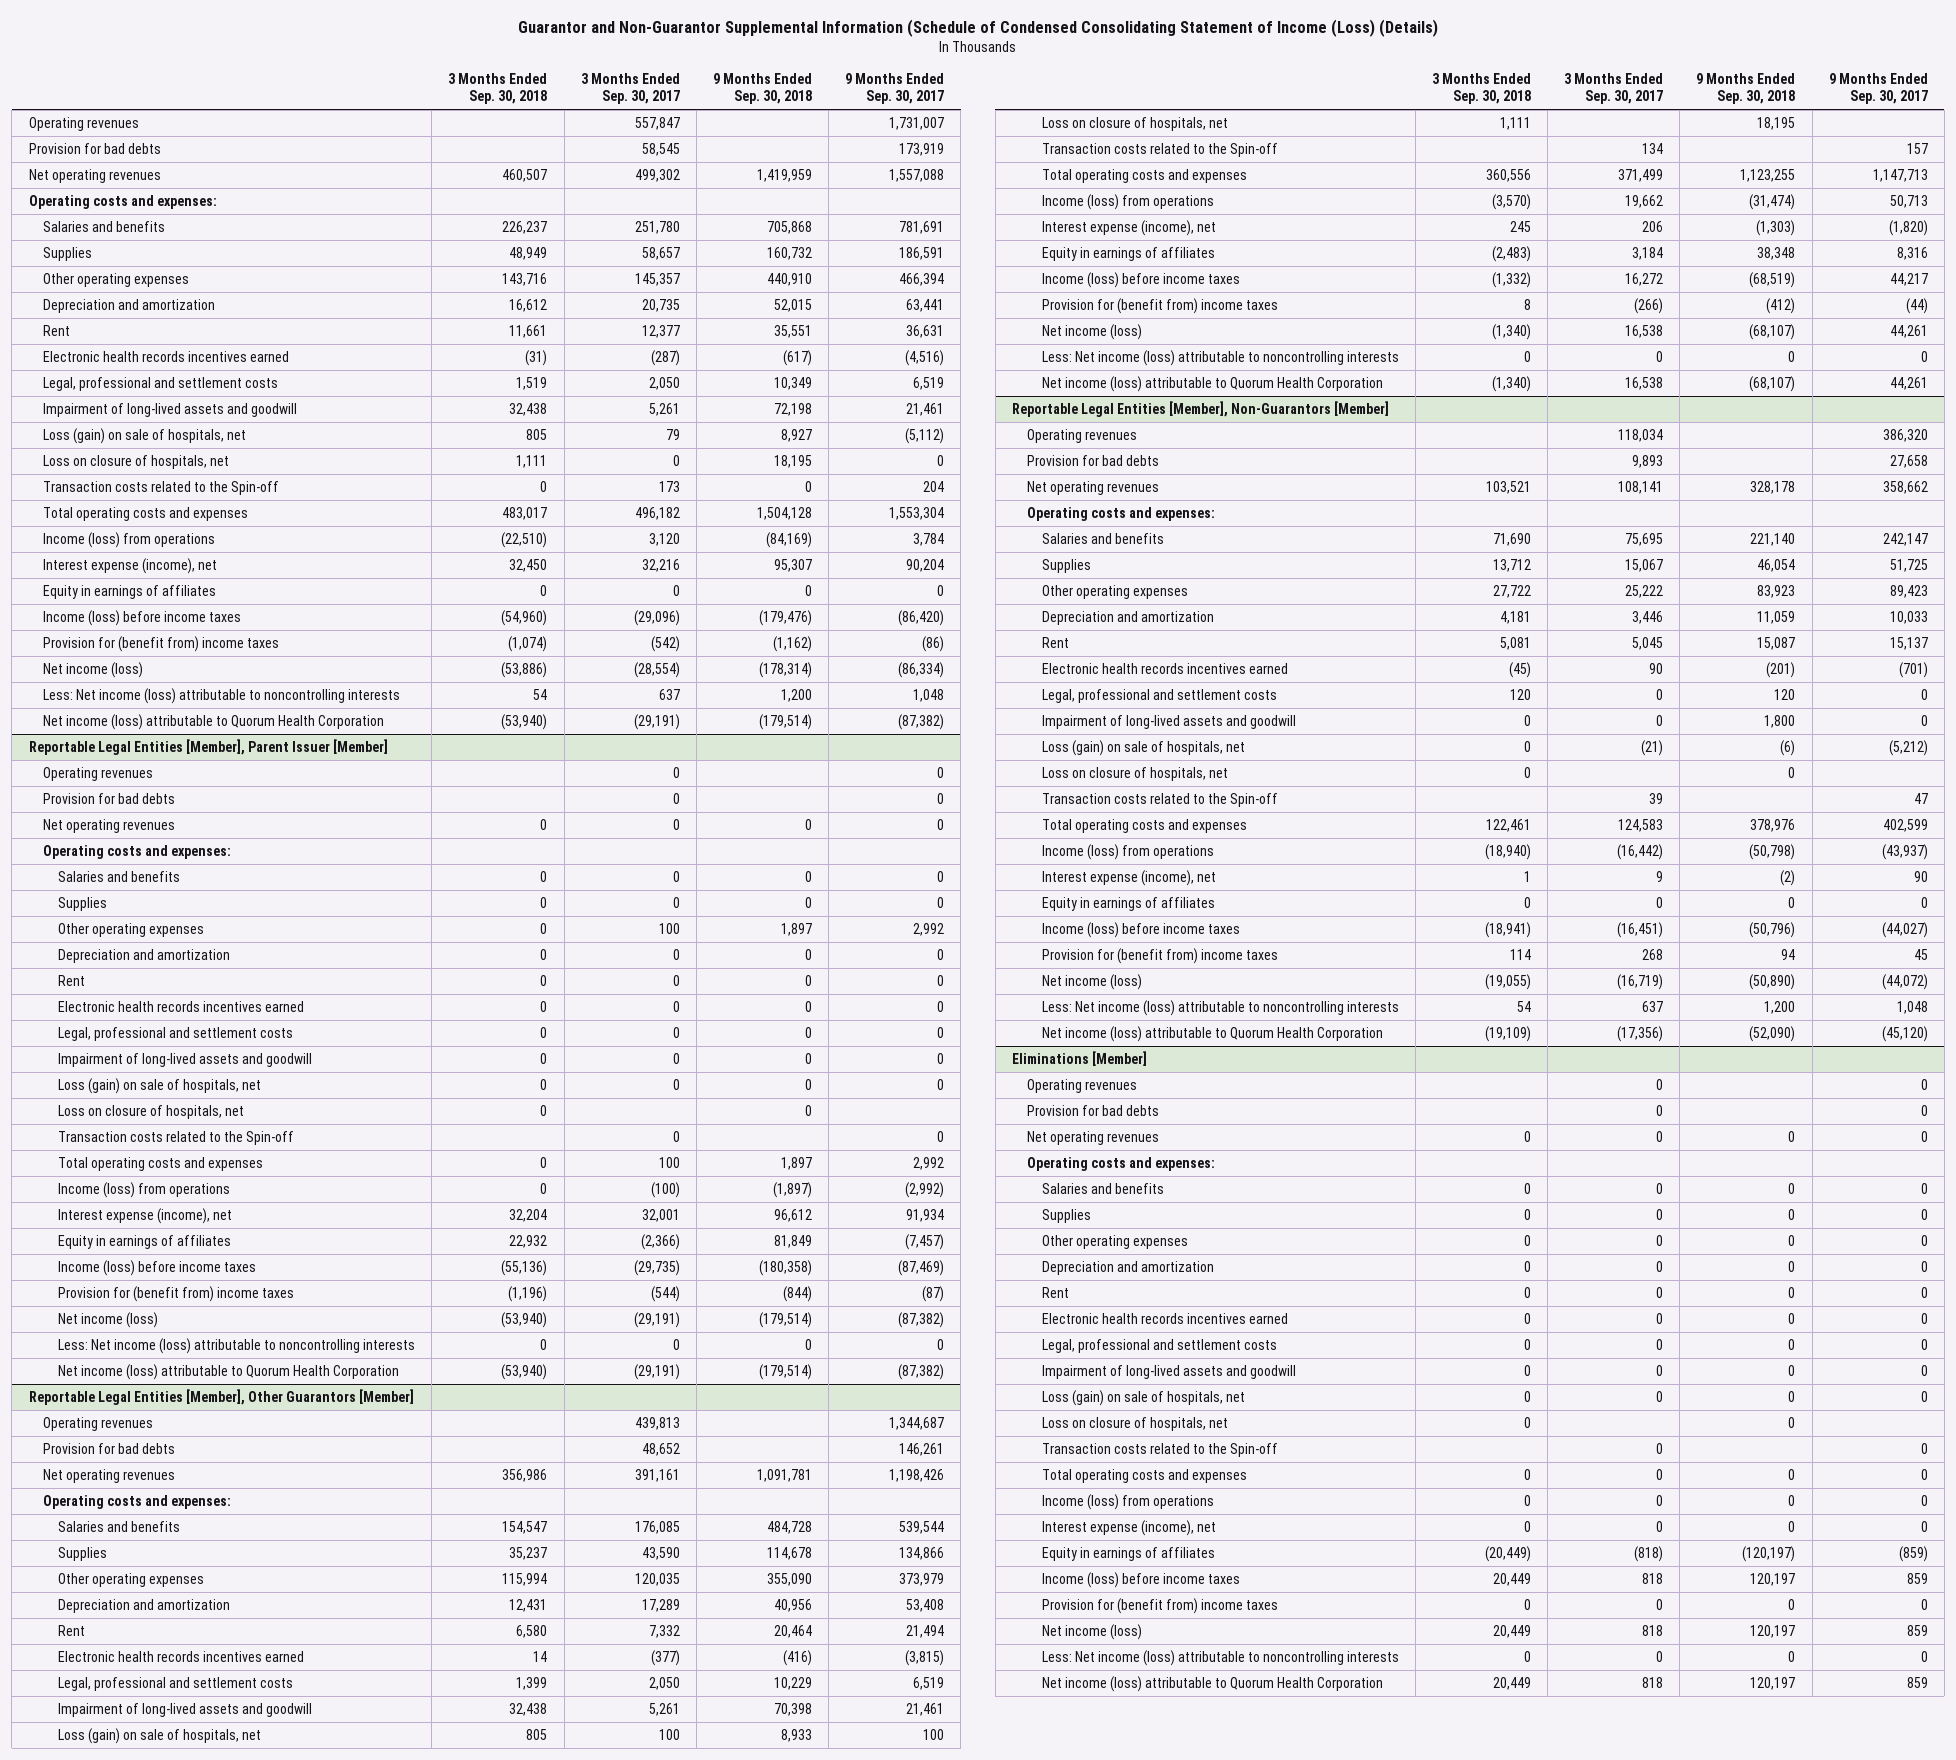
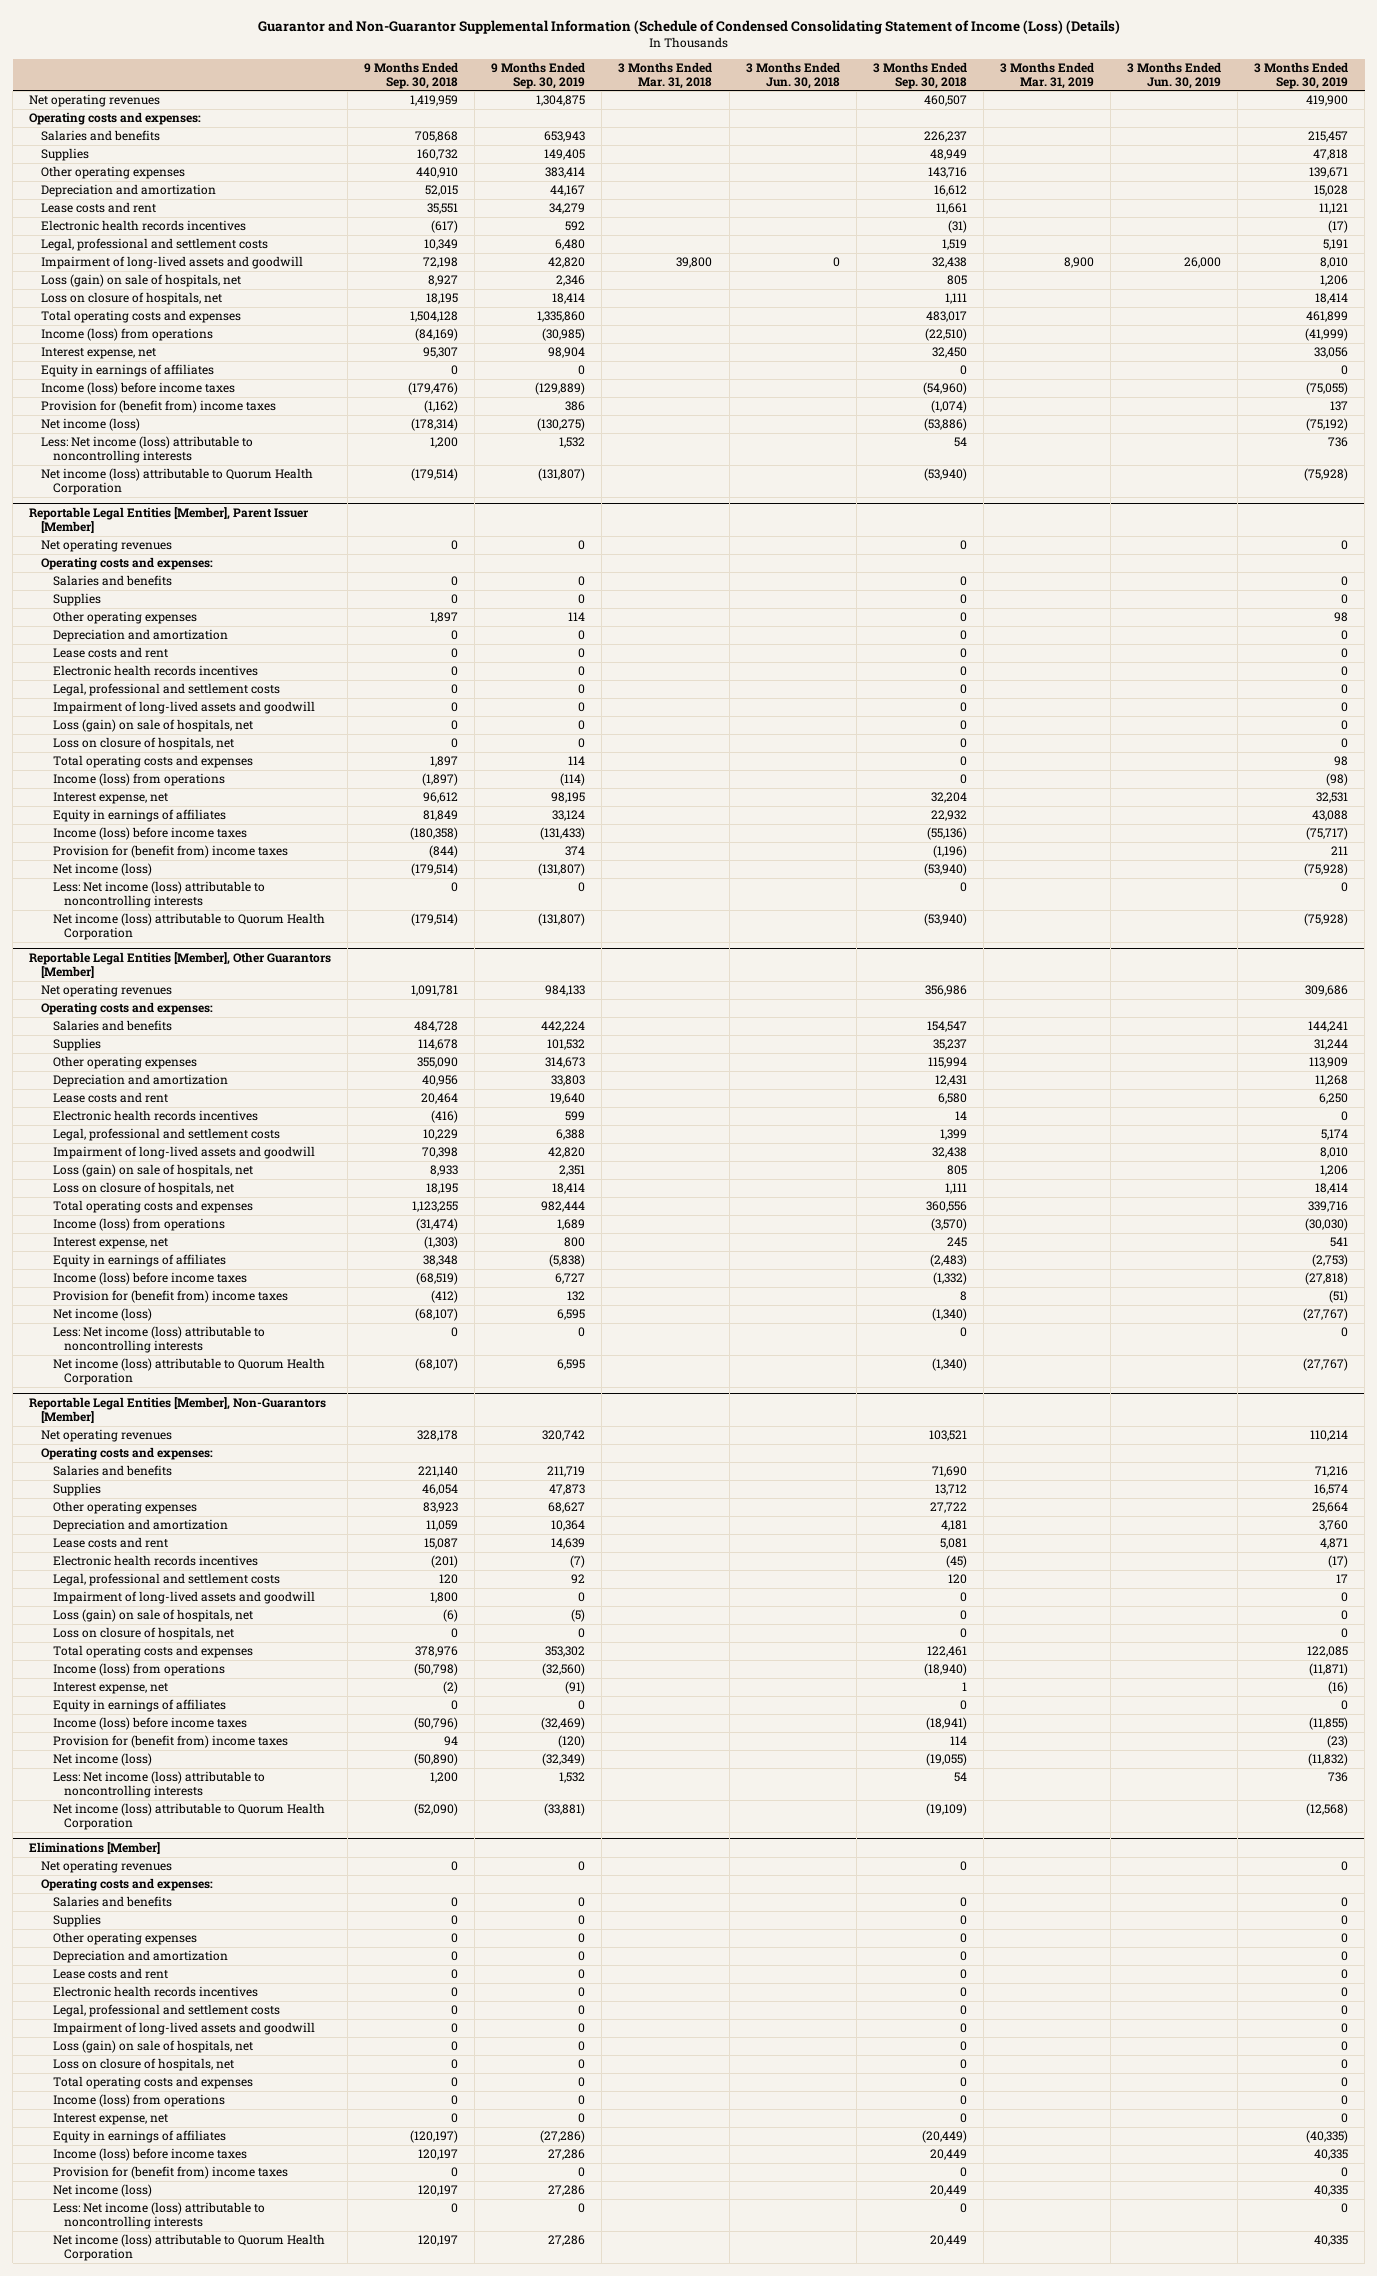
- | 3 Months Ended Sep. 30, 2018 | 3 Months Ended Sep. 30, 2017 | 9 Months Ended Sep. 30, 2018 | 9 Months Ended Sep. 30, 2017
+ | 9 Months Ended Sep. 30, 2018 | 9 Months Ended Sep. 30, 2019 | 3 Months Ended Mar. 31, 2018 | 3 Months Ended Jun. 30, 2018 | 3 Months Ended Sep. 30, 2018 | 3 Months Ended Mar. 31, 2019 | 3 Months Ended Jun. 30, 2019 | 3 Months Ended Sep. 30, 2019
- Operating revenues | | 557,847 | | 1,731,007
- Provision for bad debts | | 58,545 | | 173,919
- Rent | 11,661 | 12,377 | 35,551 | 36,631
- Electronic health records incentives earned | (31) | (287) | (617) | (4,516)
+ Lease costs and rent | 35,551 | 34,279 | | | 11,661 | | | 11,121
+ Electronic health records incentives | (617) | 592 | | | (31) | | | (17)
- Transaction costs related to the Spin-off | 0 | 173 | 0 | 204
- Interest expense (income), net | 32,450 | 32,216 | 95,307 | 90,204
+ Interest expense, net | 95,307 | 98,904 | | | 32,450 | | | 33,056
@ Reportable Legal Entities [Member], Parent Issuer [Member]
- Operating revenues | | 0 | | 0
- Provision for bad debts | | 0 | | 0
- Rent | 0 | 0 | 0 | 0
- Electronic health records incentives earned | 0 | 0 | 0 | 0
+ Lease costs and rent | 0 | 0 | | | 0 | | | 0
+ Electronic health records incentives | 0 | 0 | | | 0 | | | 0
- Transaction costs related to the Spin-off | | 0 | | 0
- Interest expense (income), net | 32,204 | 32,001 | 96,612 | 91,934
+ Interest expense, net | 96,612 | 98,195 | | | 32,204 | | | 32,531
@ Reportable Legal Entities [Member], Other Guarantors [Member]
- Operating revenues | | 439,813 | | 1,344,687
- Provision for bad debts | | 48,652 | | 146,261
- Rent | 6,580 | 7,332 | 20,464 | 21,494
- Electronic health records incentives earned | 14 | (377) | (416) | (3,815)
+ Lease costs and rent | 20,464 | 19,640 | | | 6,580 | | | 6,250
+ Electronic health records incentives | (416) | 599 | | | 14 | | | 0
- Transaction costs related to the Spin-off | | 134 | | 157
- Interest expense (income), net | 245 | 206 | (1,303) | (1,820)
+ Interest expense, net | (1,303) | 800 | | | 245 | | | 541
@ Reportable Legal Entities [Member], Non-Guarantors [Member]
- Operating revenues | | 118,034 | | 386,320
- Provision for bad debts | | 9,893 | | 27,658
- Rent | 5,081 | 5,045 | 15,087 | 15,137
- Electronic health records incentives earned | (45) | 90 | (201) | (701)
+ Lease costs and rent | 15,087 | 14,639 | | | 5,081 | | | 4,871
+ Electronic health records incentives | (201) | (7) | | | (45) | | | (17)
- Transaction costs related to the Spin-off | | 39 | | 47
- Interest expense (income), net | 1 | 9 | (2) | 90
+ Interest expense, net | (2) | (91) | | | 1 | | | (16)
@ Eliminations [Member]
- Operating revenues | | 0 | | 0
- Provision for bad debts | | 0 | | 0
- Rent | 0 | 0 | 0 | 0
- Electronic health records incentives earned | 0 | 0 | 0 | 0
+ Lease costs and rent | 0 | 0 | | | 0 | | | 0
+ Electronic health records incentives | 0 | 0 | | | 0 | | | 0
- Transaction costs related to the Spin-off | | 0 | | 0
- Interest expense (income), net | 0 | 0 | 0 | 0
+ Interest expense, net | 0 | 0 | | | 0 | | | 0

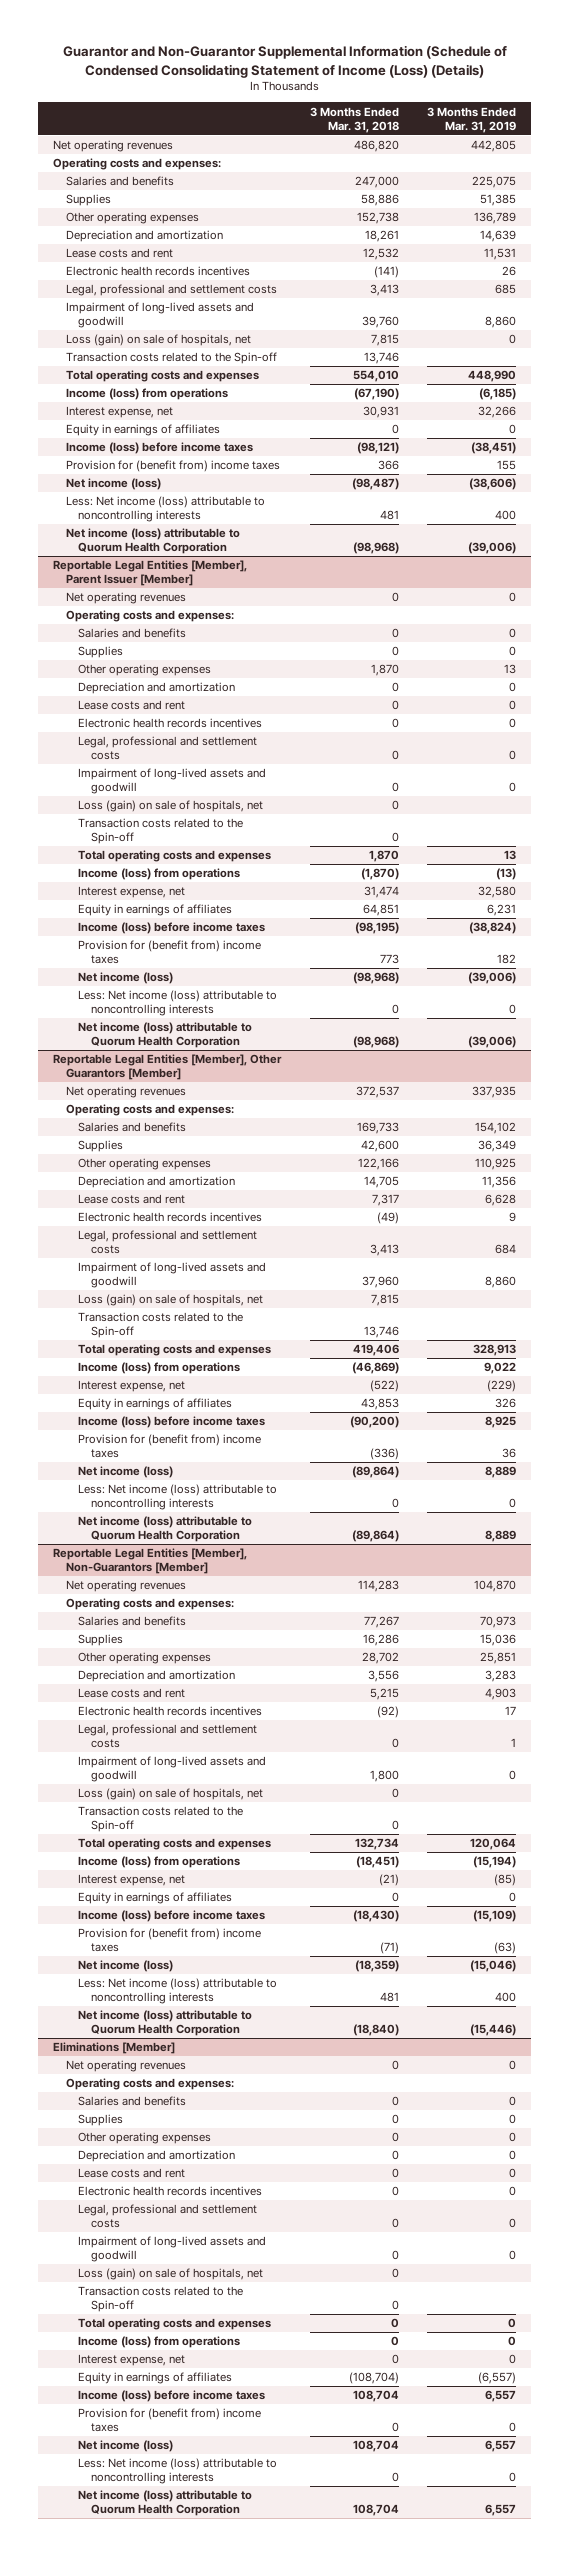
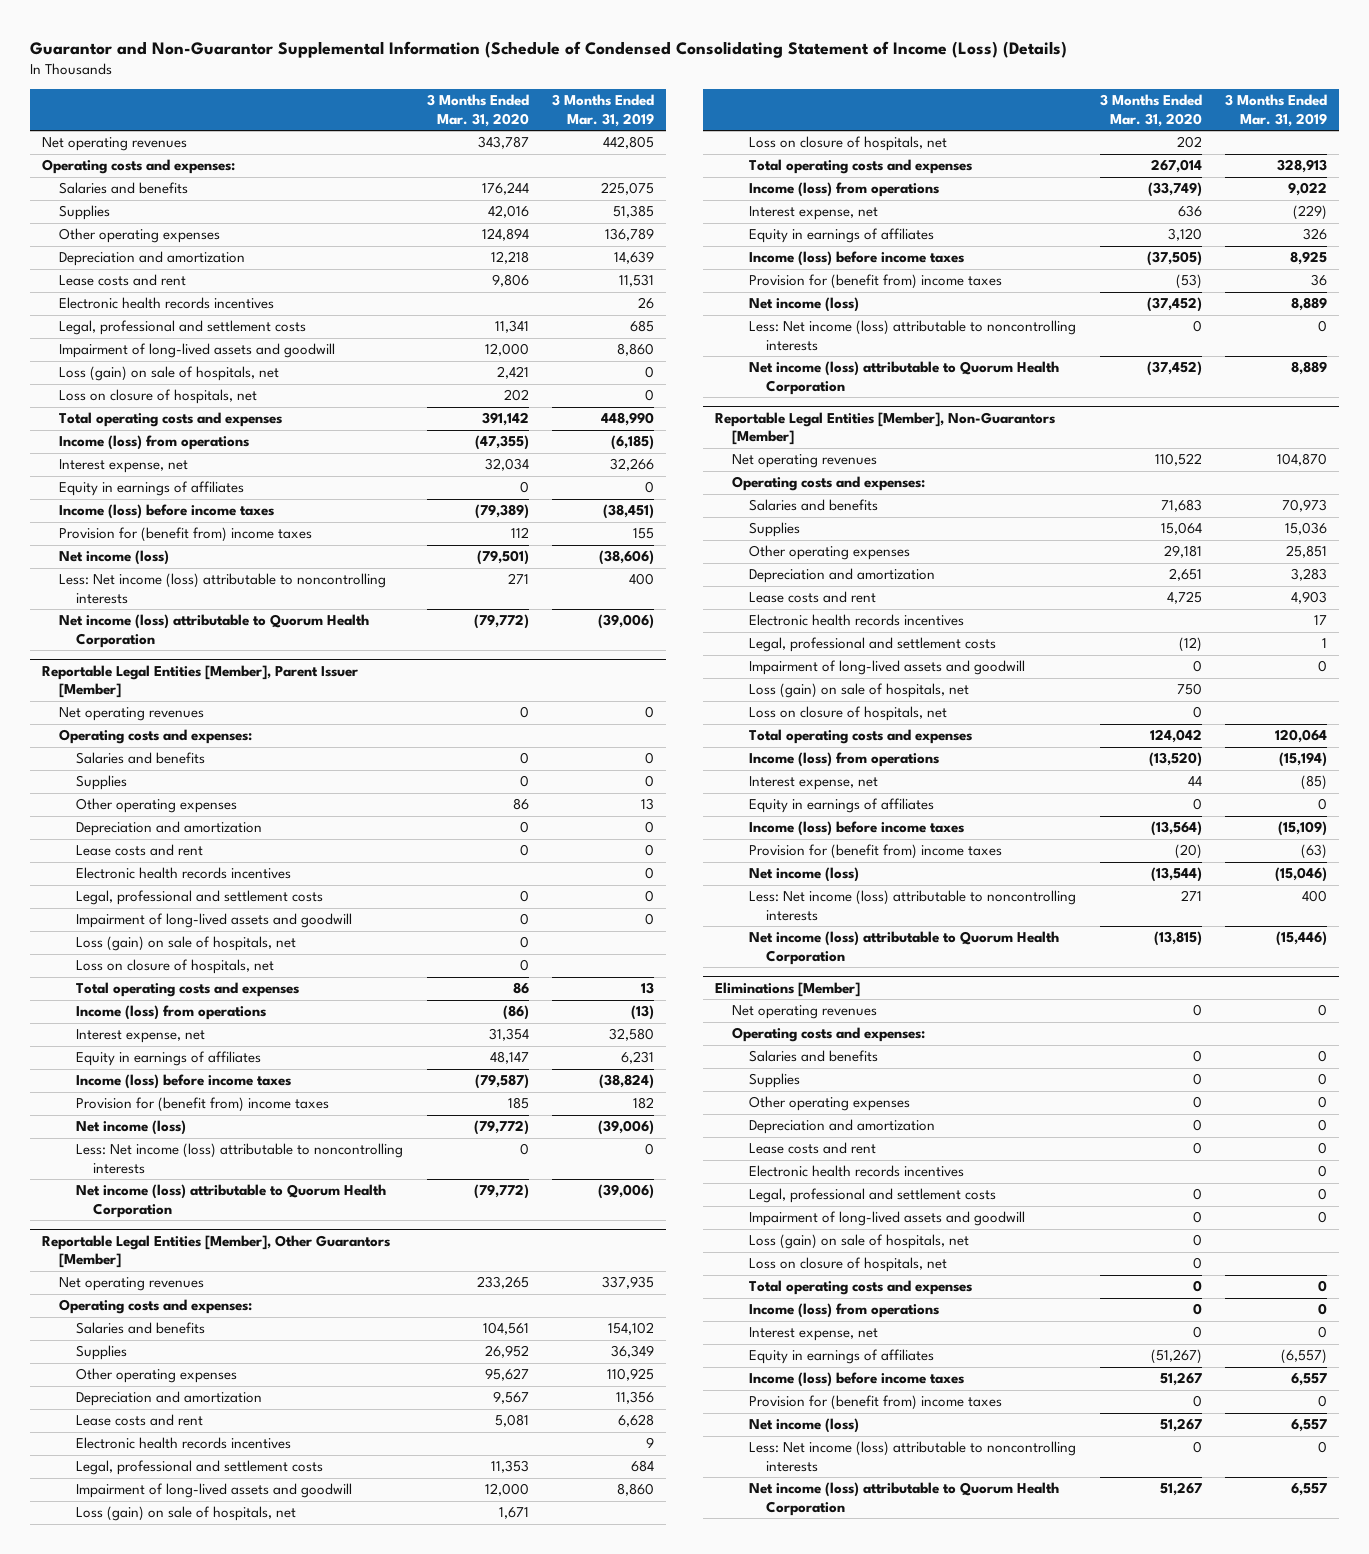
- | 3 Months Ended Mar. 31, 2018 | 3 Months Ended Mar. 31, 2019
+ | 3 Months Ended Mar. 31, 2020 | 3 Months Ended Mar. 31, 2019
- Transaction costs related to the Spin-off | 13,746 |
+ Loss on closure of hospitals, net | 202 | 0
@ Reportable Legal Entities [Member], Parent Issuer [Member]
- Transaction costs related to the Spin-off | 0 |
+ Loss on closure of hospitals, net | 0 |
@ Reportable Legal Entities [Member], Other Guarantors [Member]
- Transaction costs related to the Spin-off | 13,746 |
+ Loss on closure of hospitals, net | 202 |
@ Reportable Legal Entities [Member], Non-Guarantors [Member]
- Transaction costs related to the Spin-off | 0 |
+ Loss on closure of hospitals, net | 0 |
@ Eliminations [Member]
- Transaction costs related to the Spin-off | 0 |
+ Loss on closure of hospitals, net | 0 |

